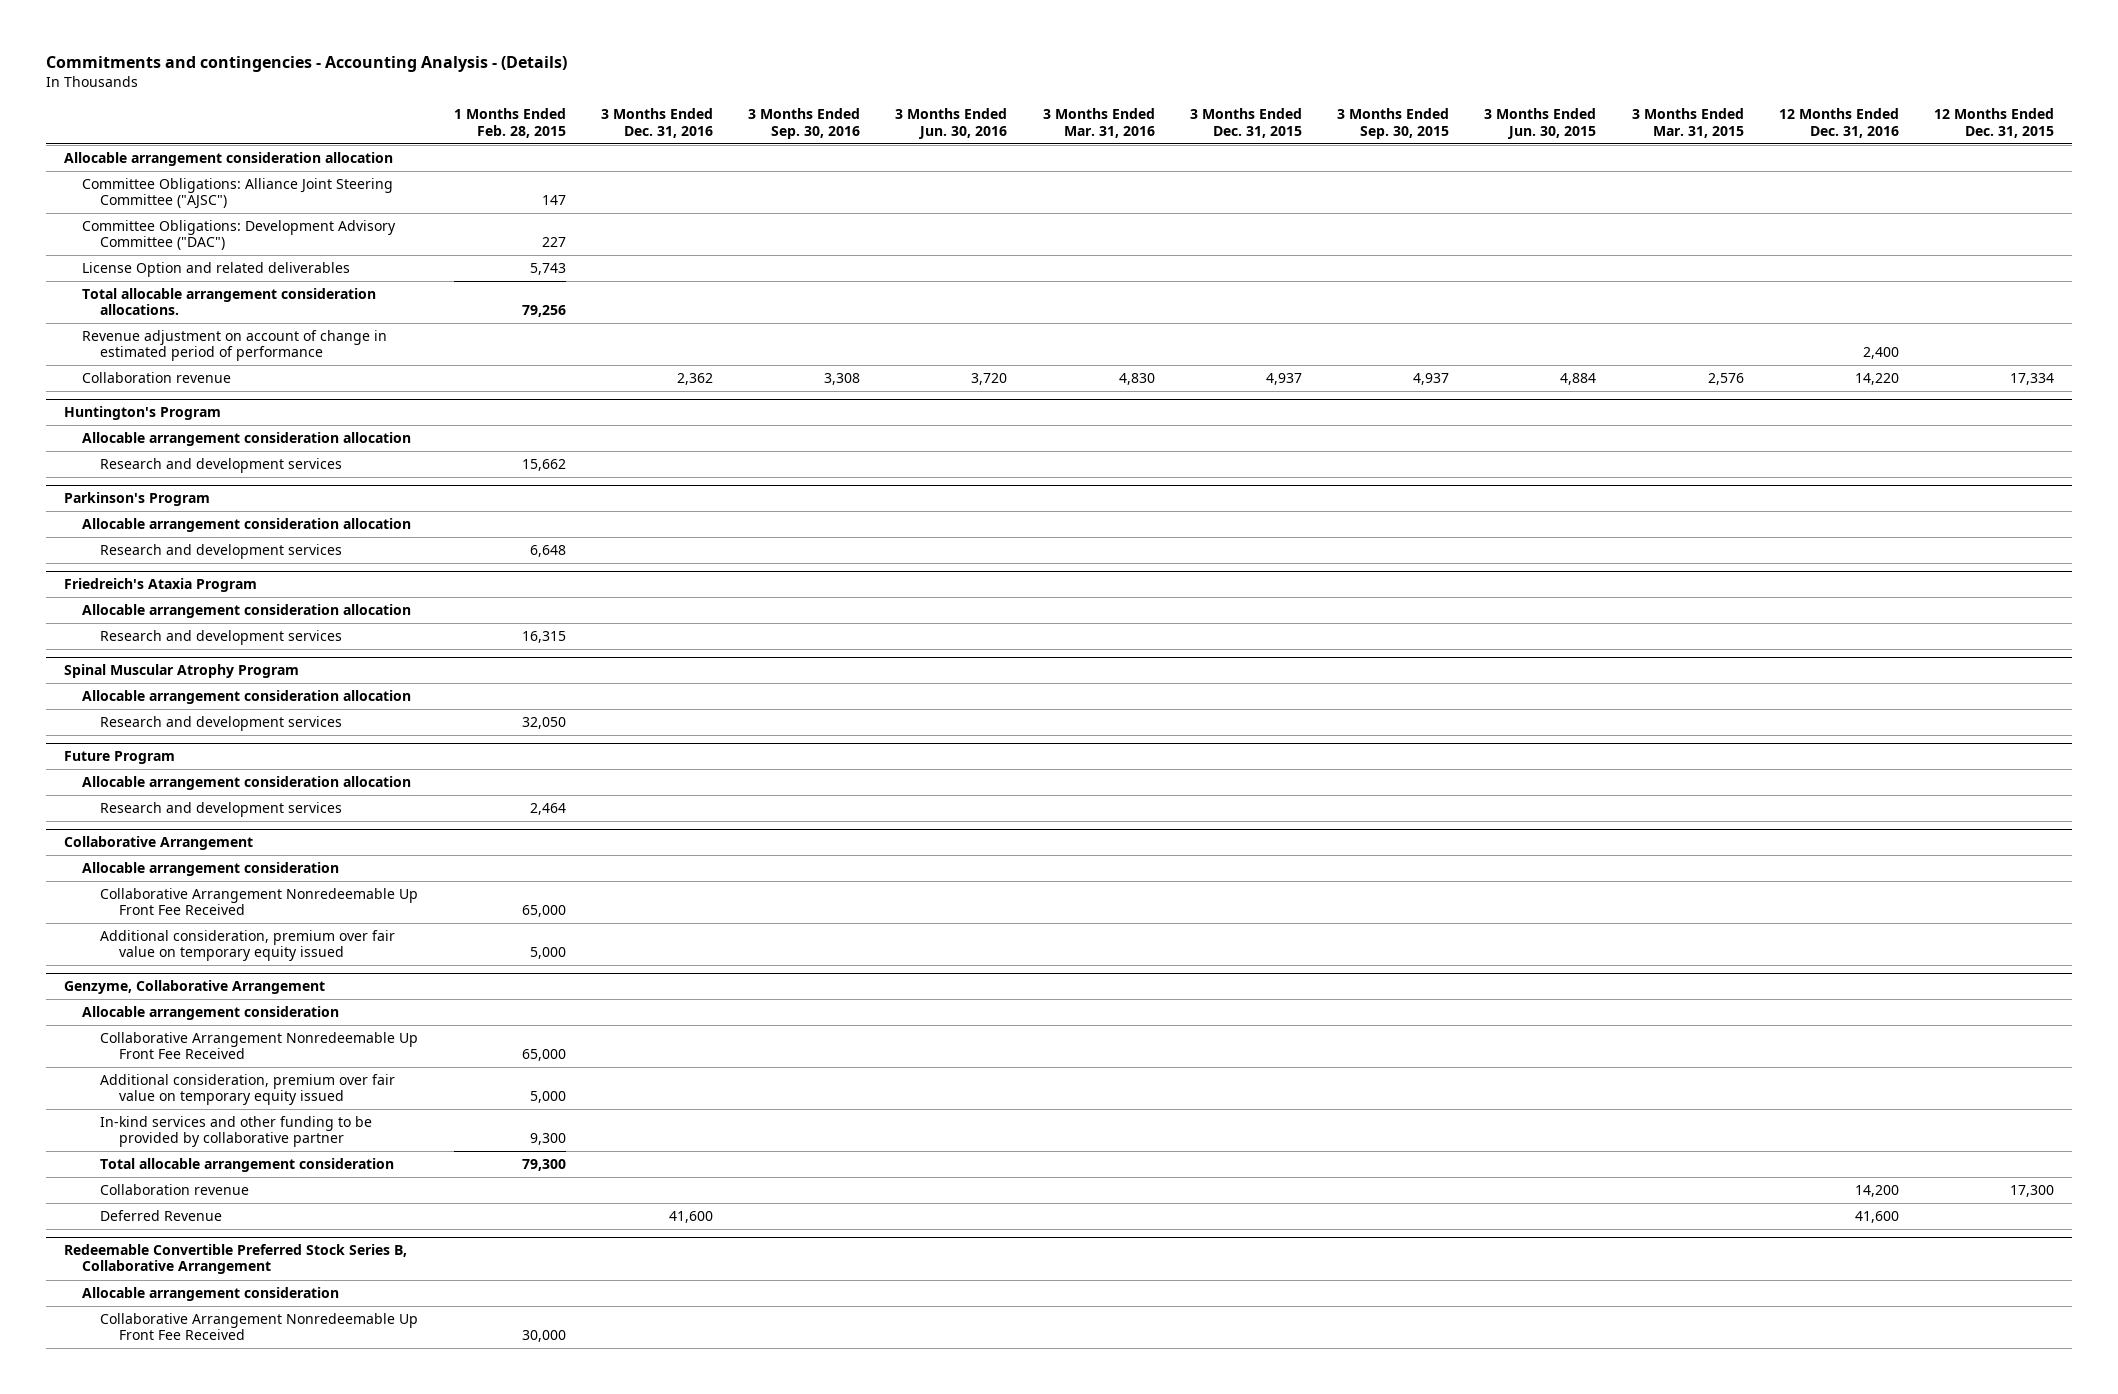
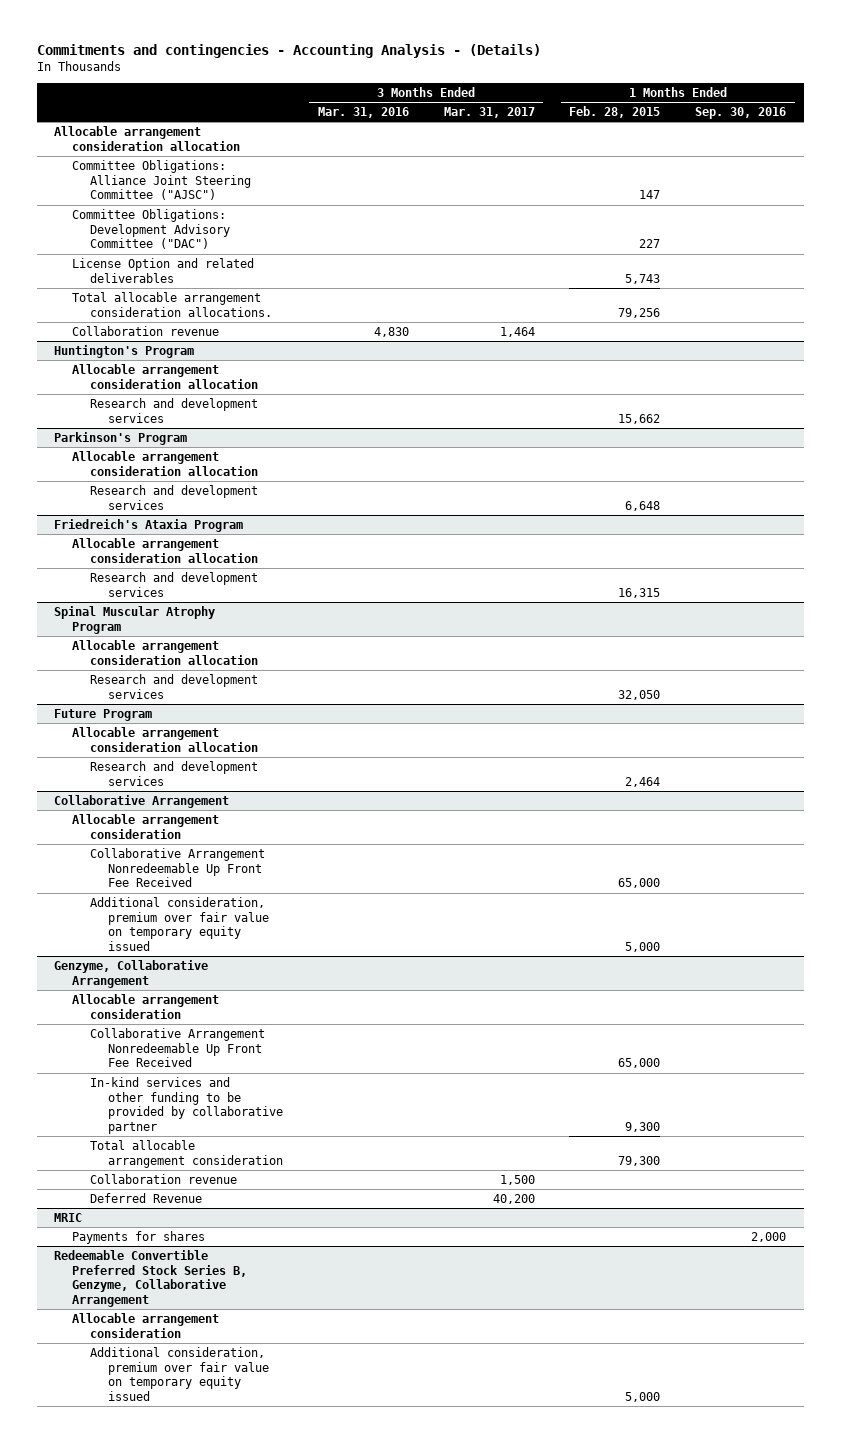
- | 1 Months Ended Feb. 28, 2015 | 3 Months Ended Dec. 31, 2016 | 3 Months Ended Sep. 30, 2016 | 3 Months Ended Jun. 30, 2016 | 3 Months Ended Mar. 31, 2016 | 3 Months Ended Dec. 31, 2015 | 3 Months Ended Sep. 30, 2015 | 3 Months Ended Jun. 30, 2015 | 3 Months Ended Mar. 31, 2015 | 12 Months Ended Dec. 31, 2016 | 12 Months Ended Dec. 31, 2015
+ | 3 Months Ended Mar. 31, 2016 | 3 Months Ended Mar. 31, 2017 | 1 Months Ended Feb. 28, 2015 | 1 Months Ended Sep. 30, 2016
- Revenue adjustment on account of change in estimated period of performance | | | | | | | | | | 2,400 |
@ Genzyme, Collaborative Arrangement
- Additional consideration, premium over fair value on temporary equity issued | 5,000 | | | | | | | | | |
- Redeemable Convertible Preferred Stock Series B, Collaborative Arrangement
+ MRIC
+ Payments for shares | | | | 2,000
+ Redeemable Convertible Preferred Stock Series B, Genzyme, Collaborative Arrangement
- Collaborative Arrangement Nonredeemable Up Front Fee Received | 30,000 | | | | | | | | | |
+ Additional consideration, premium over fair value on temporary equity issued | | | 5,000 |

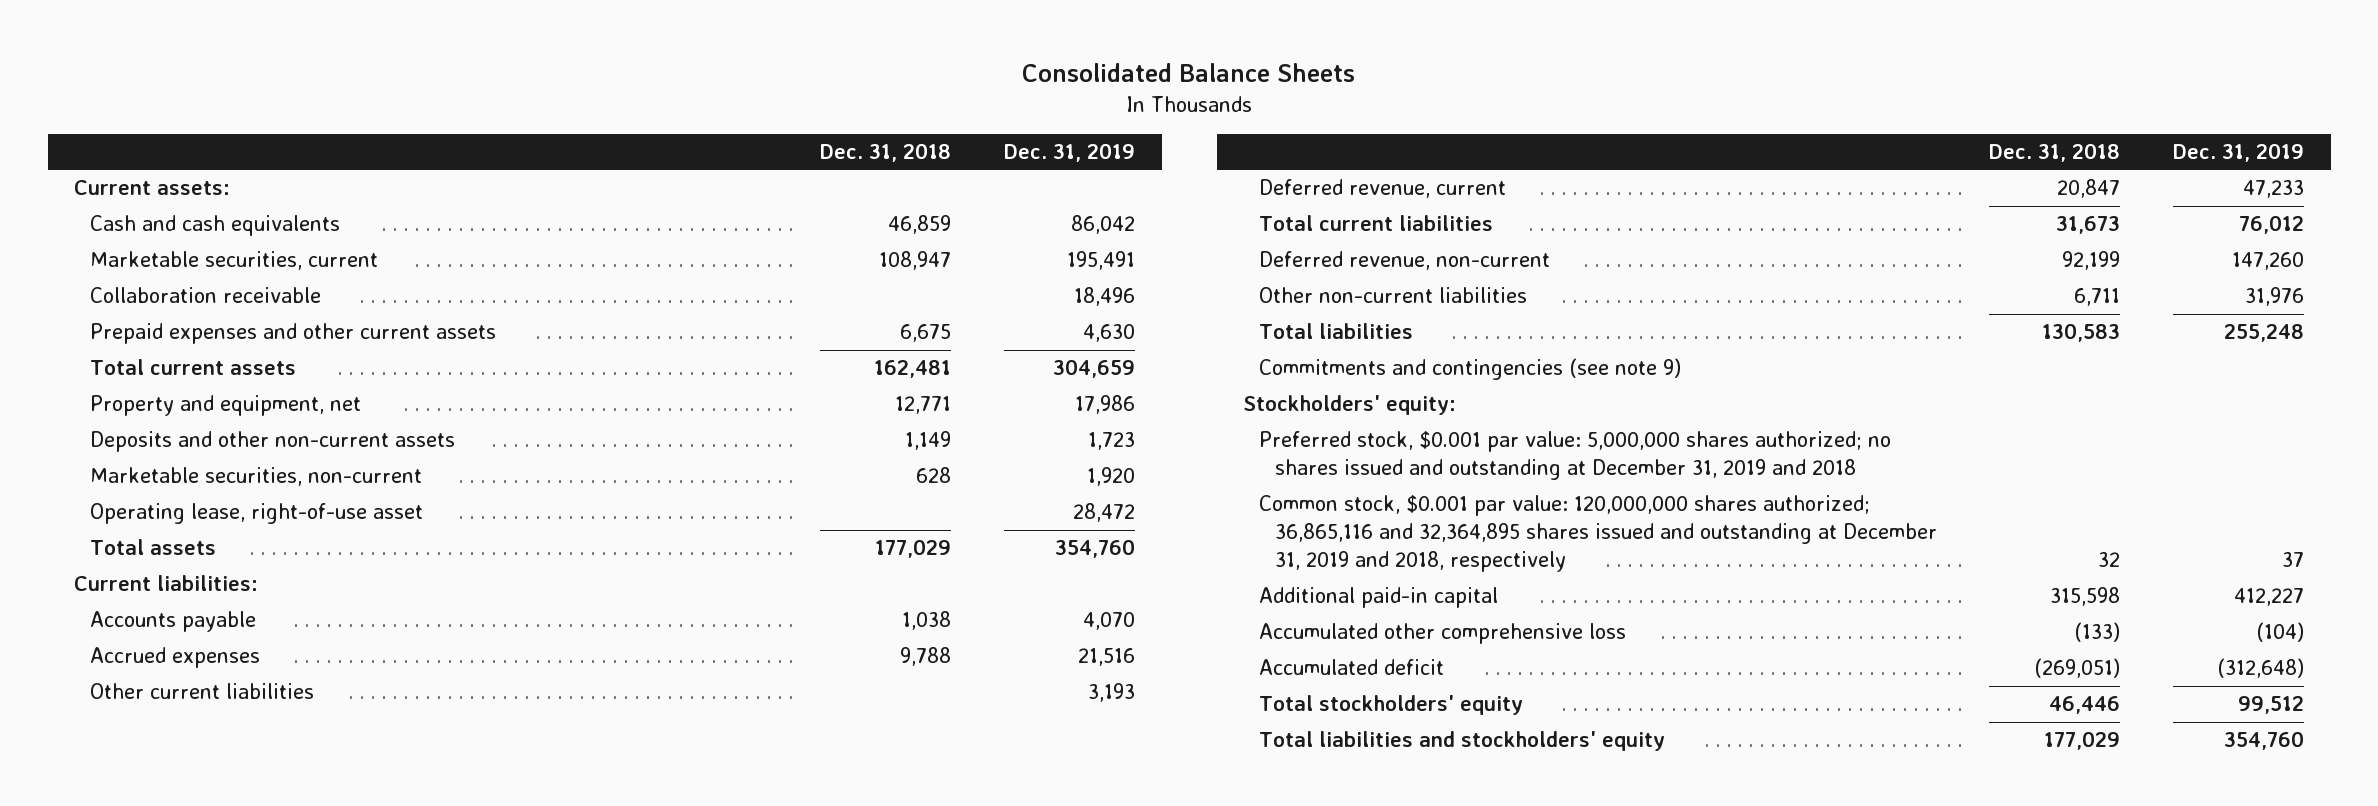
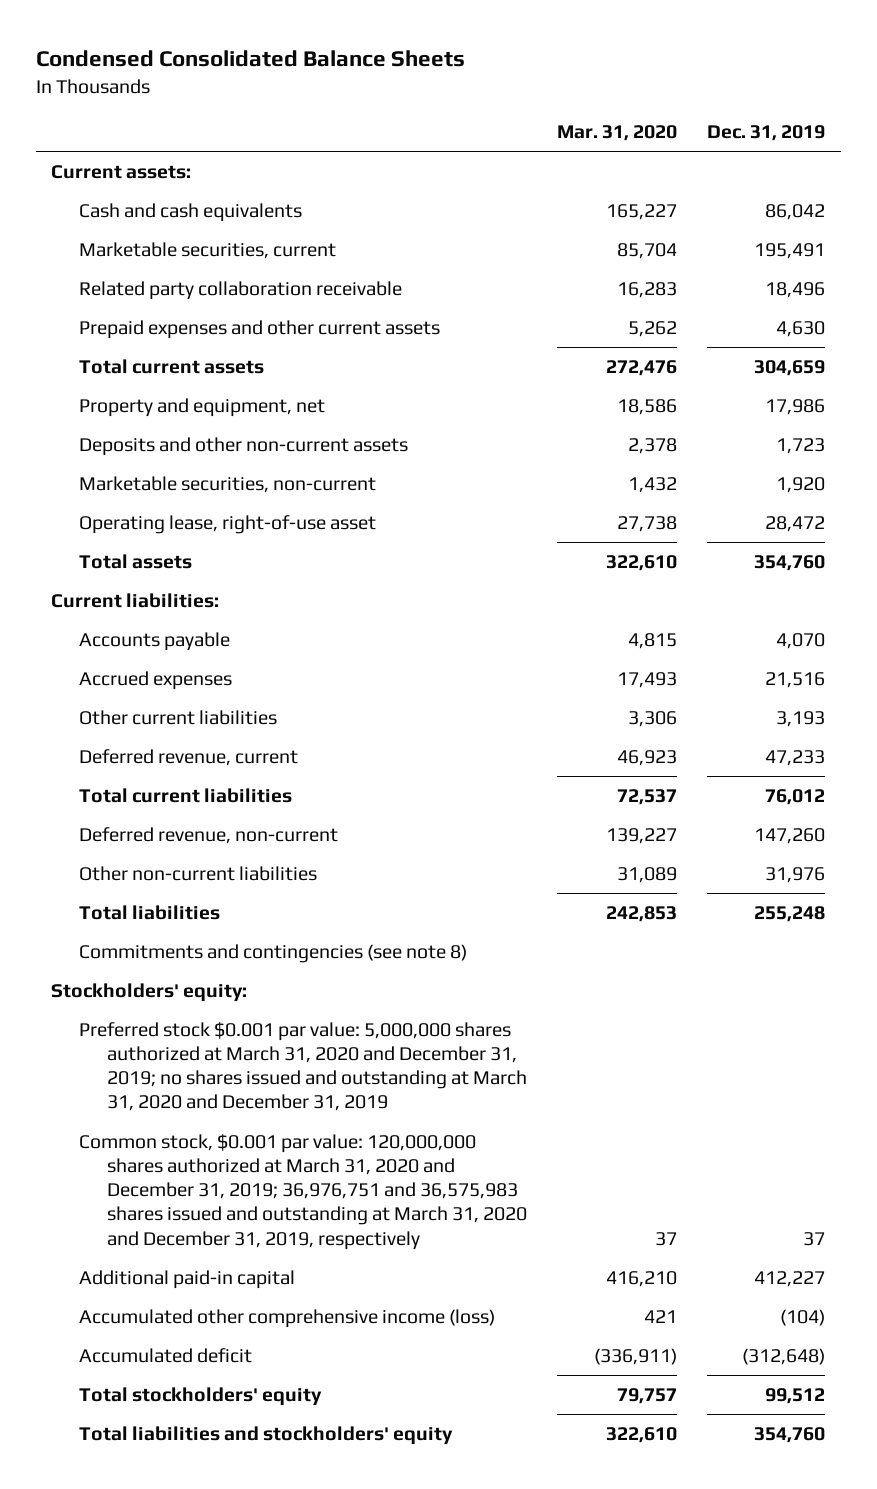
- Consolidated Balance Sheets
+ Condensed Consolidated Balance Sheets
- | Dec. 31, 2018 | Dec. 31, 2019
+ | Mar. 31, 2020 | Dec. 31, 2019
- Collaboration receivable | | 18,496
+ Related party collaboration receivable | 16,283 | 18,496
- Commitments and contingencies (see note 9)
+ Commitments and contingencies (see note 8)
- Preferred stock, $0.001 par value: 5,000,000 shares authorized; no shares issued and outstanding at December 31, 2019 and 2018
- Common stock, $0.001 par value: 120,000,000 shares authorized; 36,865,116 and 32,364,895 shares issued and outstanding at December 31, 2019 and 2018, respectively | 32 | 37
+ Preferred stock $0.001 par value: 5,000,000 shares authorized at March 31, 2020 and December 31, 2019; no shares issued and outstanding at March 31, 2020 and December 31, 2019
+ Common stock, $0.001 par value: 120,000,000 shares authorized at March 31, 2020 and December 31, 2019; 36,976,751 and 36,575,983 shares issued and outstanding at March 31, 2020 and December 31, 2019, respectively | 37 | 37
- Accumulated other comprehensive loss | (133) | (104)
+ Accumulated other comprehensive income (loss) | 421 | (104)

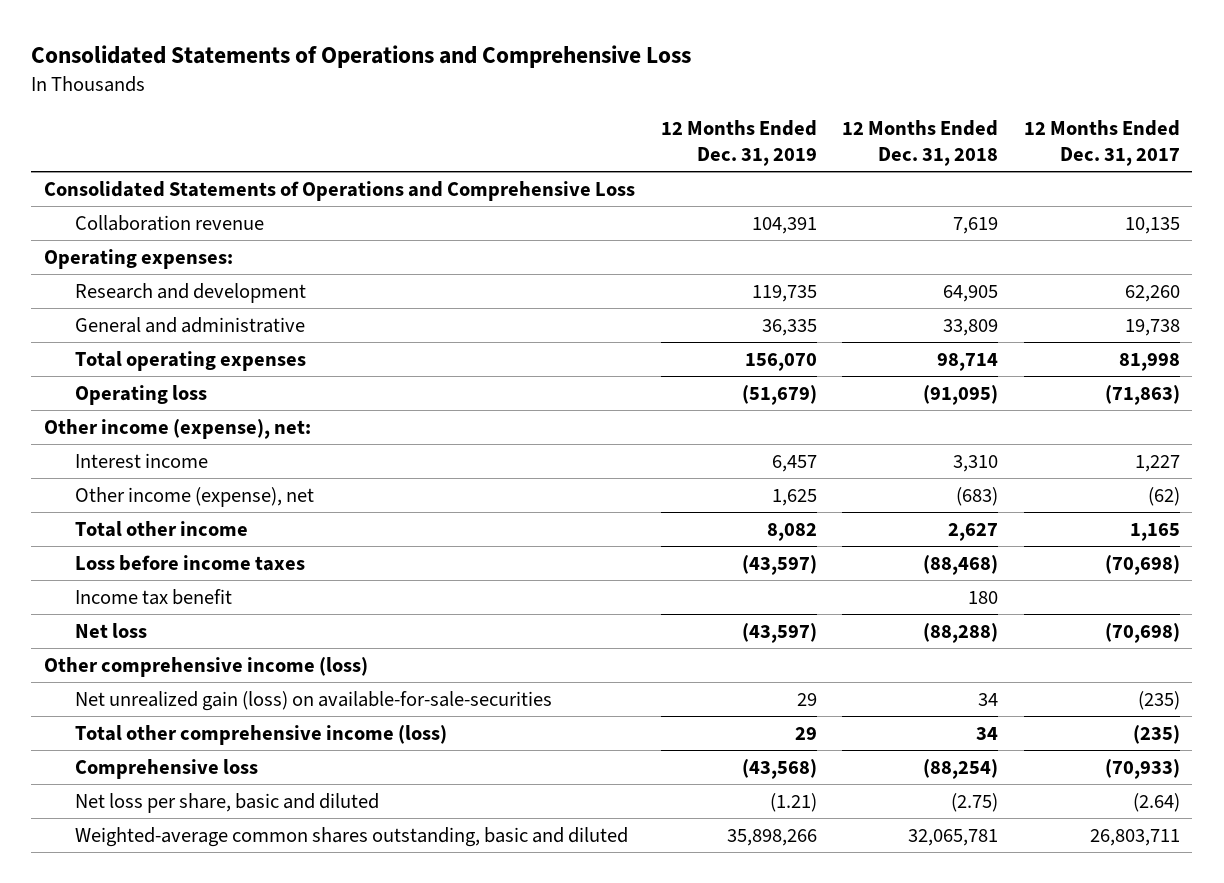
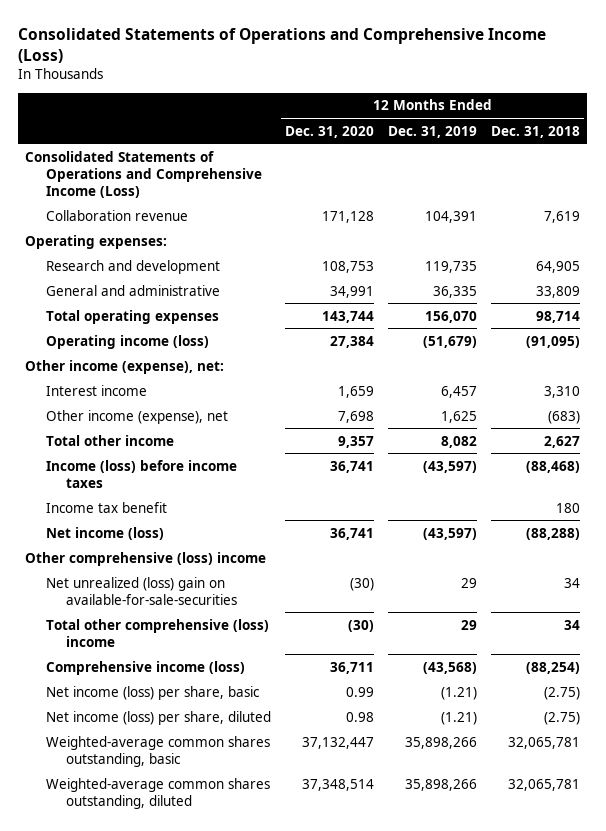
- Consolidated Statements of Operations and Comprehensive Loss
+ Consolidated Statements of Operations and Comprehensive Income (Loss)
- | 12 Months Ended Dec. 31, 2019 | 12 Months Ended Dec. 31, 2018 | 12 Months Ended Dec. 31, 2017
+ | 12 Months Ended Dec. 31, 2020 | 12 Months Ended Dec. 31, 2019 | 12 Months Ended Dec. 31, 2018
- Consolidated Statements of Operations and Comprehensive Loss
+ Consolidated Statements of Operations and Comprehensive Income (Loss)
- Operating loss | (51,679) | (91,095) | (71,863)
+ Operating income (loss) | 27,384 | (51,679) | (91,095)
- Loss before income taxes | (43,597) | (88,468) | (70,698)
+ Income (loss) before income taxes | 36,741 | (43,597) | (88,468)
- Net loss | (43,597) | (88,288) | (70,698)
- Other comprehensive income (loss)
- Net unrealized gain (loss) on available-for-sale-securities | 29 | 34 | (235)
- Total other comprehensive income (loss) | 29 | 34 | (235)
- Comprehensive loss | (43,568) | (88,254) | (70,933)
- Net loss per share, basic and diluted | (1.21) | (2.75) | (2.64)
- Weighted-average common shares outstanding, basic and diluted | 35,898,266 | 32,065,781 | 26,803,711
+ Net income (loss) | 36,741 | (43,597) | (88,288)
+ Other comprehensive (loss) income
+ Net unrealized (loss) gain on available-for-sale-securities | (30) | 29 | 34
+ Total other comprehensive (loss) income | (30) | 29 | 34
+ Comprehensive income (loss) | 36,711 | (43,568) | (88,254)
+ Net income (loss) per share, basic | 0.99 | (1.21) | (2.75)
+ Net income (loss) per share, diluted | 0.98 | (1.21) | (2.75)
+ Weighted-average common shares outstanding, basic | 37,132,447 | 35,898,266 | 32,065,781
+ Weighted-average common shares outstanding, diluted | 37,348,514 | 35,898,266 | 32,065,781

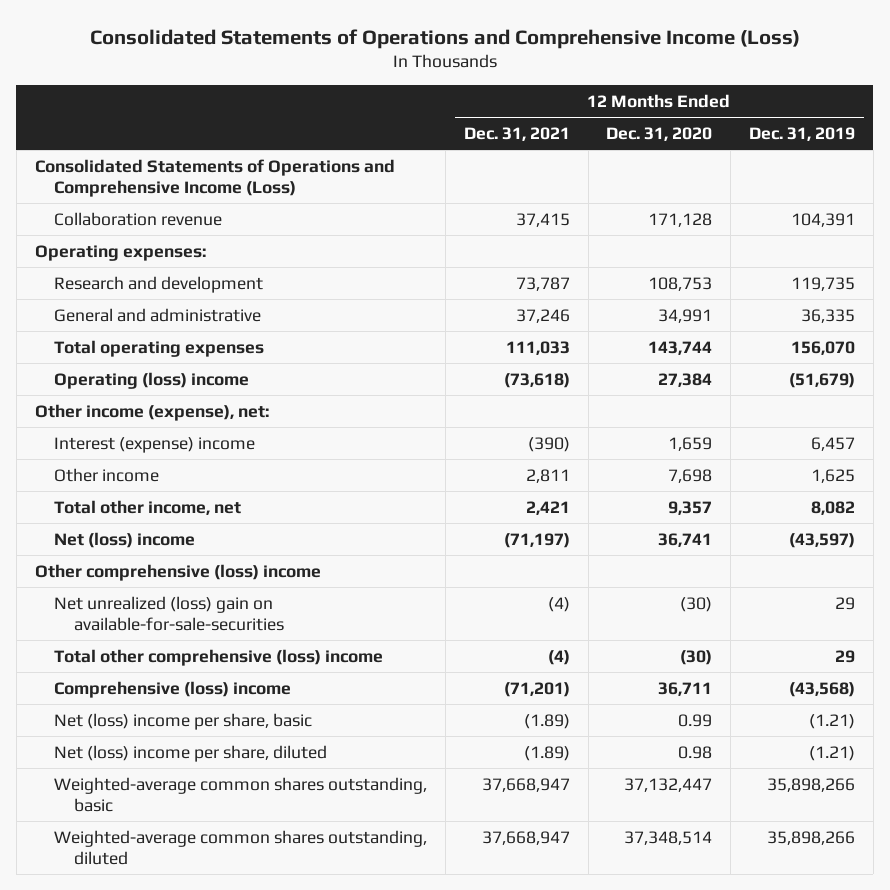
- | 12 Months Ended Dec. 31, 2020 | 12 Months Ended Dec. 31, 2019 | 12 Months Ended Dec. 31, 2018
+ | 12 Months Ended Dec. 31, 2021 | 12 Months Ended Dec. 31, 2020 | 12 Months Ended Dec. 31, 2019
- Operating income (loss) | 27,384 | (51,679) | (91,095)
+ Operating (loss) income | (73,618) | 27,384 | (51,679)
- Interest income | 1,659 | 6,457 | 3,310
- Other income (expense), net | 7,698 | 1,625 | (683)
- Total other income | 9,357 | 8,082 | 2,627
- Income (loss) before income taxes | 36,741 | (43,597) | (88,468)
- Income tax benefit | | | 180
- Net income (loss) | 36,741 | (43,597) | (88,288)
+ Interest (expense) income | (390) | 1,659 | 6,457
+ Other income | 2,811 | 7,698 | 1,625
+ Total other income, net | 2,421 | 9,357 | 8,082
+ Net (loss) income | (71,197) | 36,741 | (43,597)
- Comprehensive income (loss) | 36,711 | (43,568) | (88,254)
- Net income (loss) per share, basic | 0.99 | (1.21) | (2.75)
- Net income (loss) per share, diluted | 0.98 | (1.21) | (2.75)
+ Comprehensive (loss) income | (71,201) | 36,711 | (43,568)
+ Net (loss) income per share, basic | (1.89) | 0.99 | (1.21)
+ Net (loss) income per share, diluted | (1.89) | 0.98 | (1.21)

